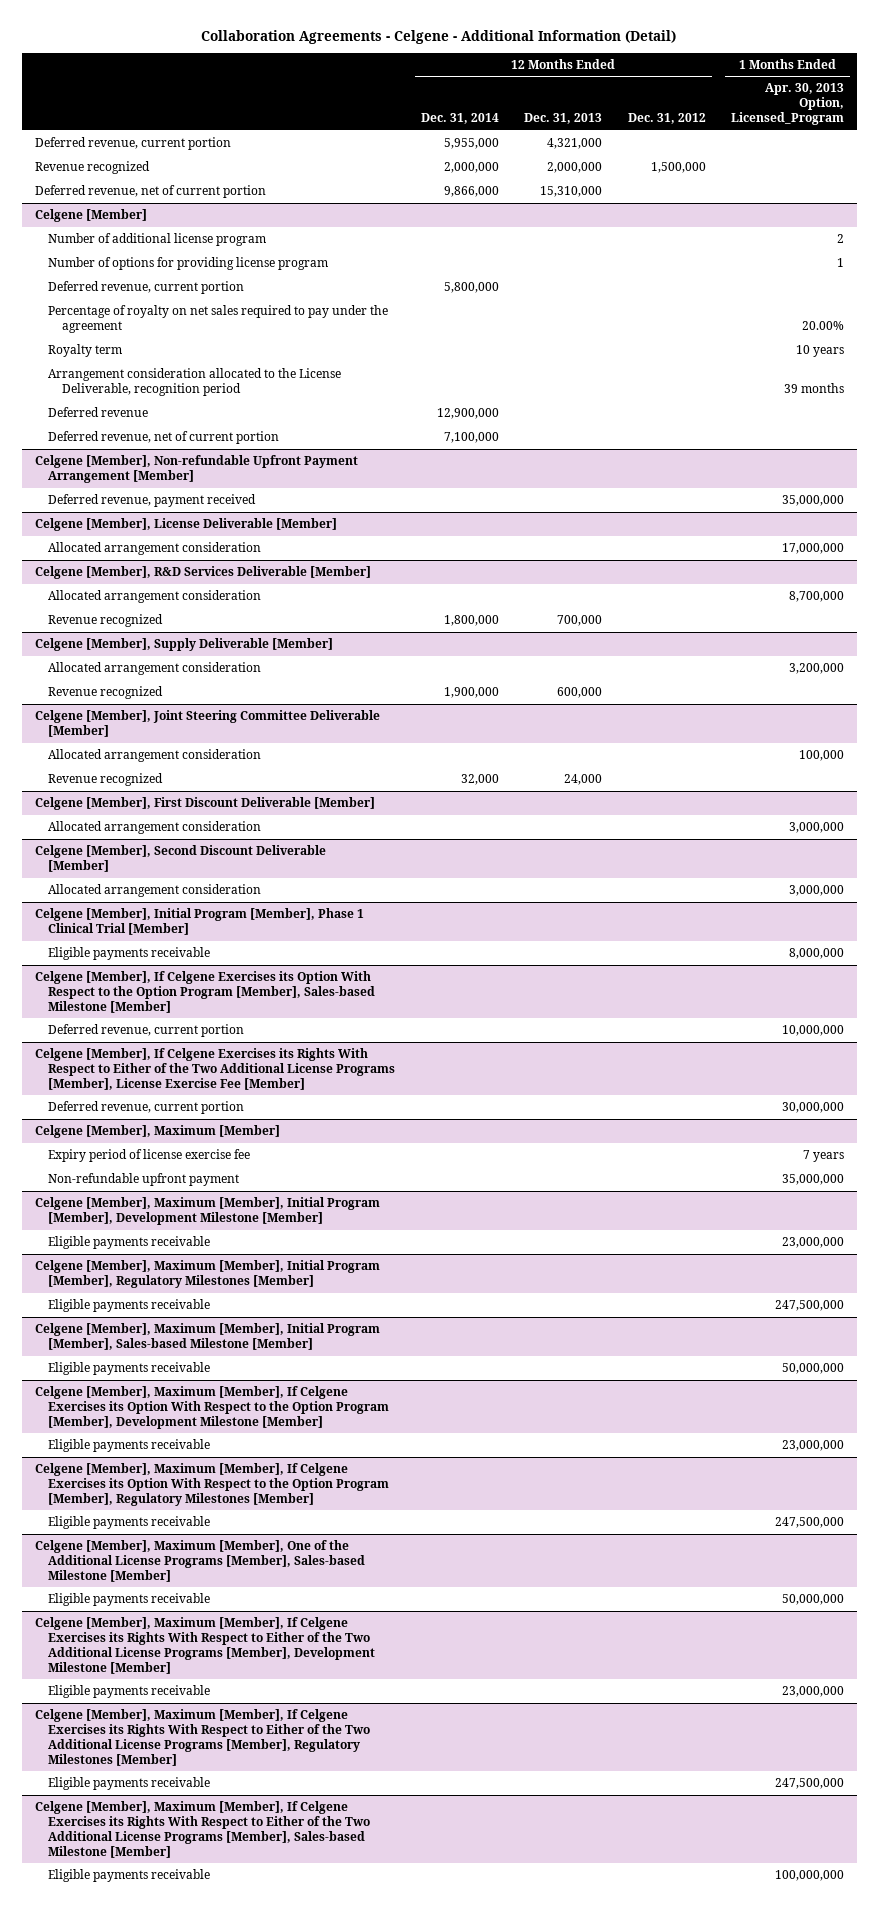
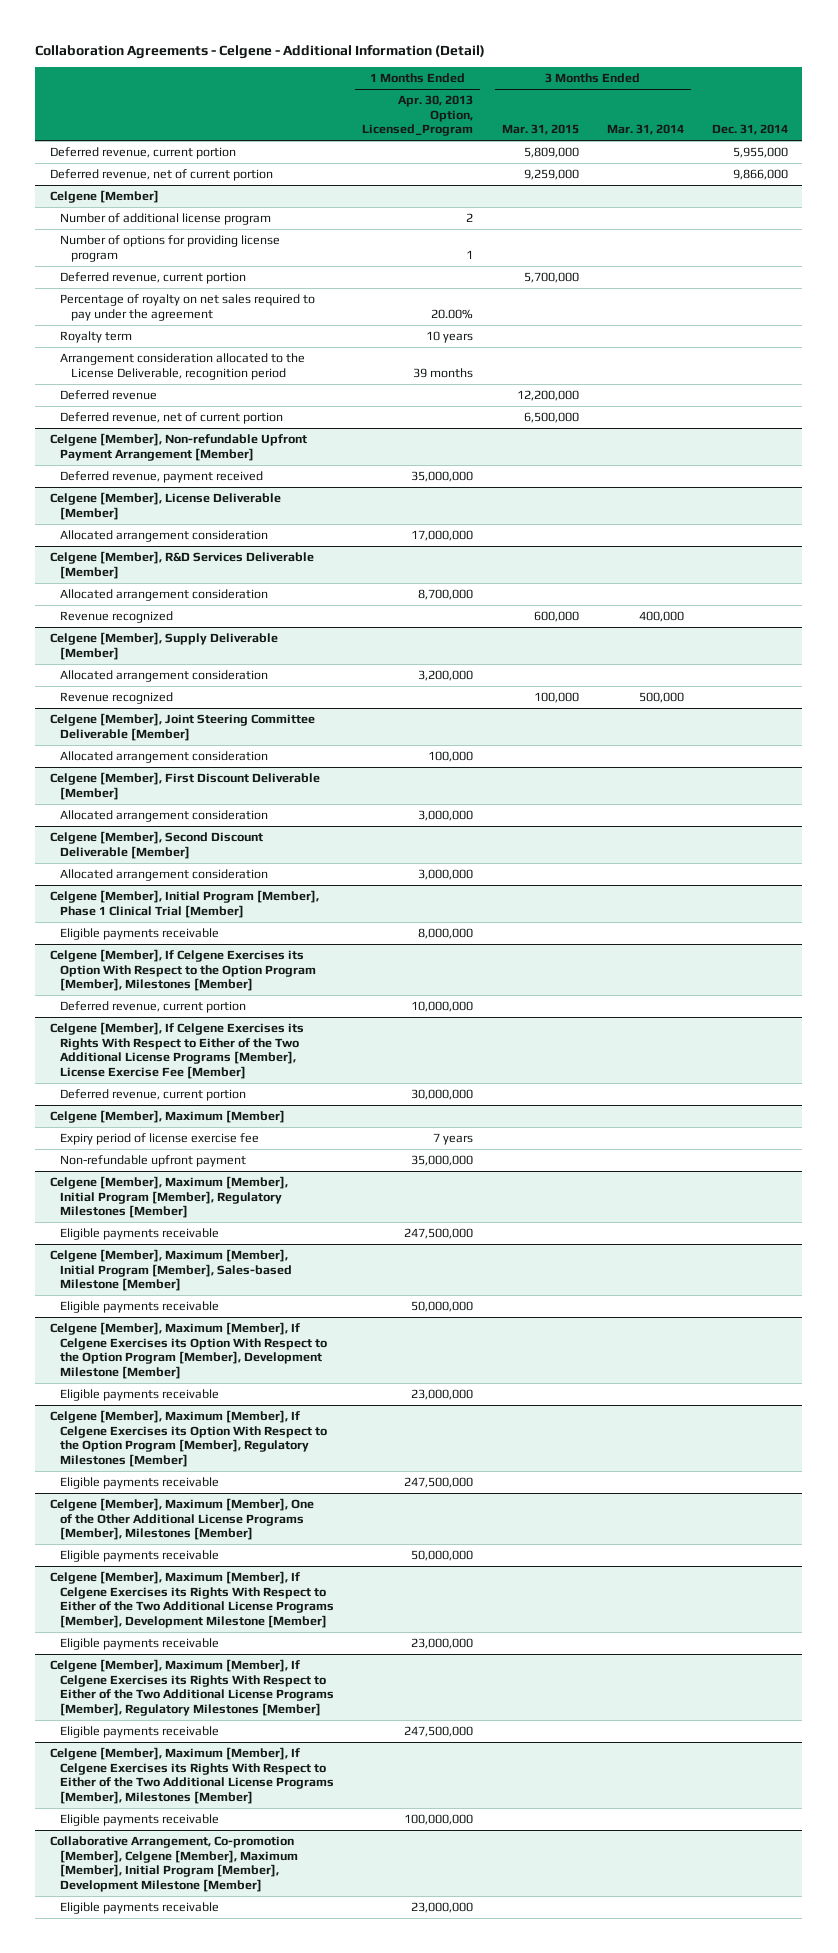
- | 12 Months Ended Dec. 31, 2014 | 12 Months Ended Dec. 31, 2013 | 12 Months Ended Dec. 31, 2012 | 1 Months Ended Apr. 30, 2013 Option, Licensed_Program
+ | 1 Months Ended Apr. 30, 2013 Option, Licensed_Program | 3 Months Ended Mar. 31, 2015 | 3 Months Ended Mar. 31, 2014 | Dec. 31, 2014
- Revenue recognized | 2,000,000 | 2,000,000 | 1,500,000 |
@ Celgene [Member], Joint Steering Committee Deliverable [Member]
- Revenue recognized | 32,000 | 24,000 | |
- Celgene [Member], If Celgene Exercises its Option With Respect to the Option Program [Member], Sales-based Milestone [Member]
+ Celgene [Member], If Celgene Exercises its Option With Respect to the Option Program [Member], Milestones [Member]
- Celgene [Member], Maximum [Member], Initial Program [Member], Development Milestone [Member]
- Eligible payments receivable | | | | 23,000,000
- Celgene [Member], Maximum [Member], One of the Additional License Programs [Member], Sales-based Milestone [Member]
+ Celgene [Member], Maximum [Member], One of the Other Additional License Programs [Member], Milestones [Member]
- Celgene [Member], Maximum [Member], If Celgene Exercises its Rights With Respect to Either of the Two Additional License Programs [Member], Sales-based Milestone [Member]
+ Celgene [Member], Maximum [Member], If Celgene Exercises its Rights With Respect to Either of the Two Additional License Programs [Member], Milestones [Member]
+ Collaborative Arrangement, Co-promotion [Member], Celgene [Member], Maximum [Member], Initial Program [Member], Development Milestone [Member]
+ Eligible payments receivable | 23,000,000 | | |

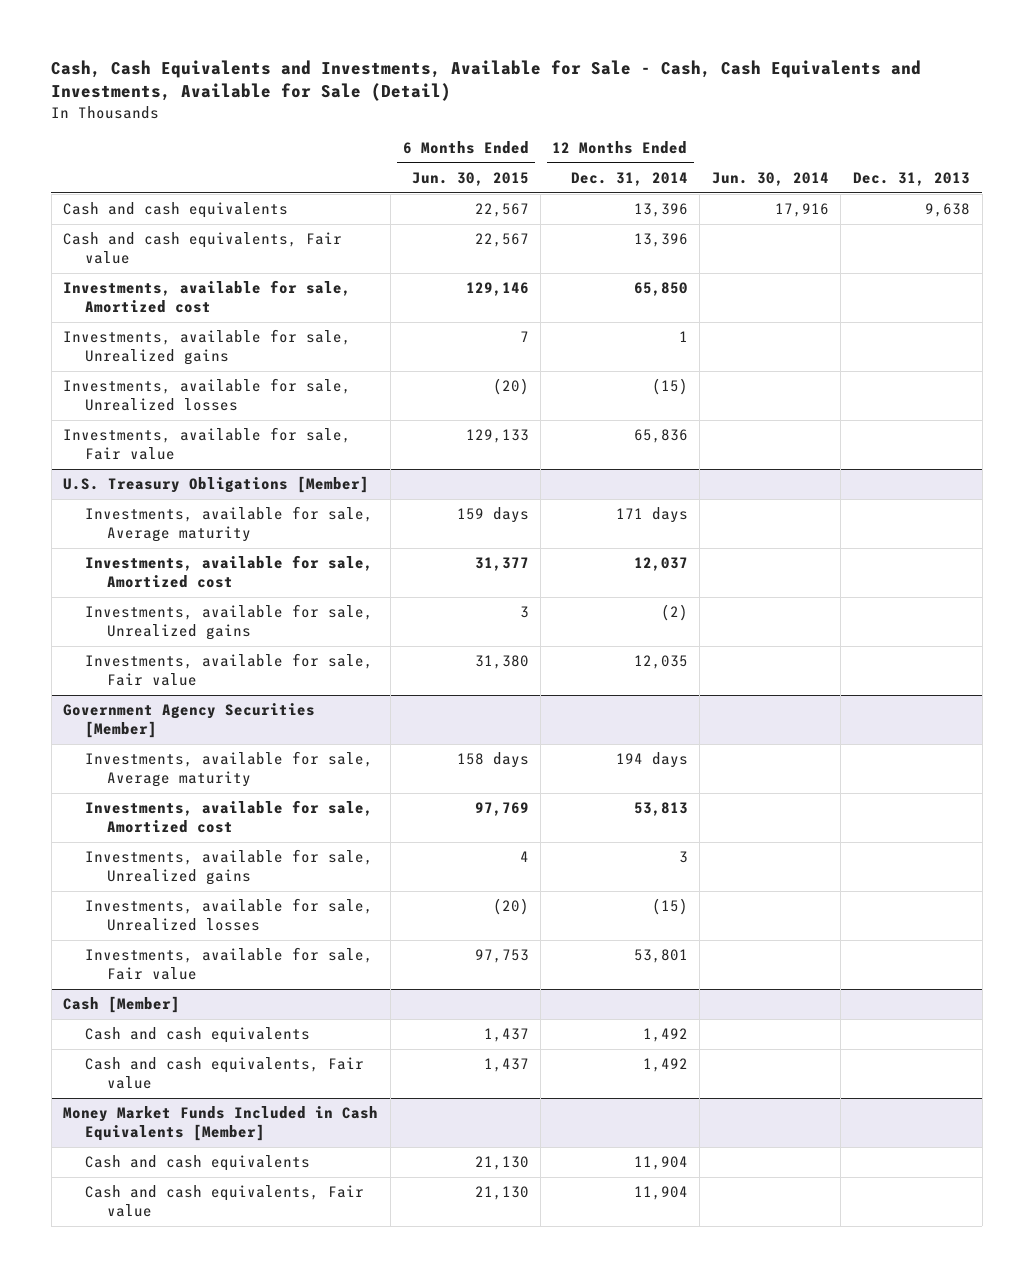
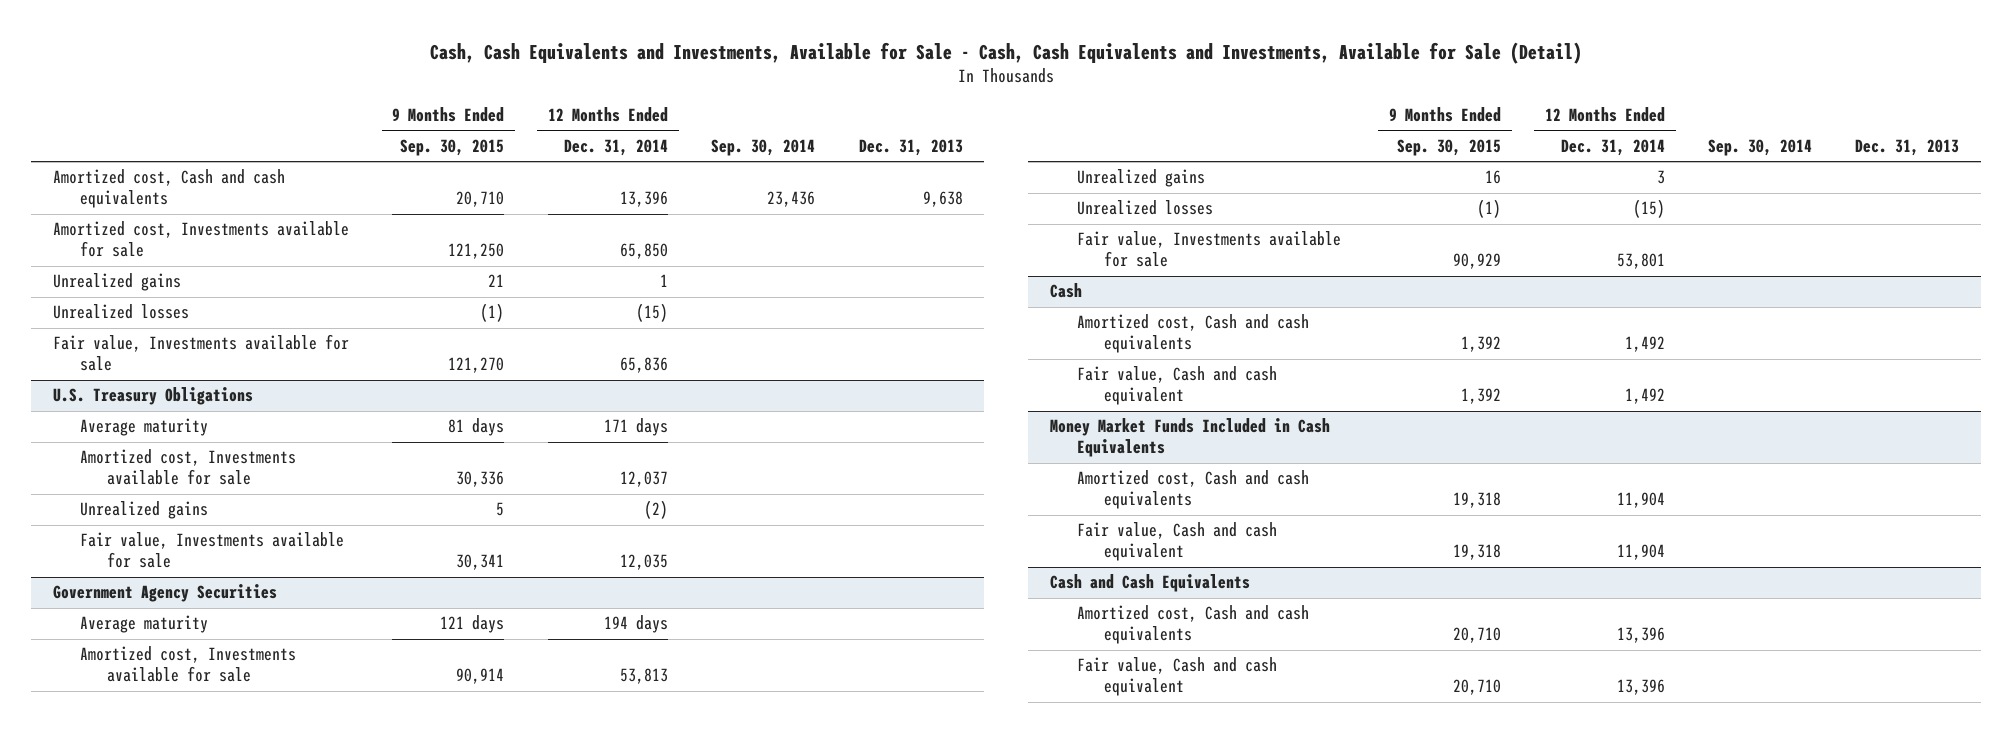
- | 6 Months Ended Jun. 30, 2015 | 12 Months Ended Dec. 31, 2014 | Jun. 30, 2014 | Dec. 31, 2013
+ | 9 Months Ended Sep. 30, 2015 | 12 Months Ended Dec. 31, 2014 | Sep. 30, 2014 | Dec. 31, 2013
- Cash and cash equivalents | 22,567 | 13,396 | 17,916 | 9,638
- Cash and cash equivalents, Fair value | 22,567 | 13,396 | |
- Investments, available for sale, Amortized cost | 129,146 | 65,850 | |
- Investments, available for sale, Unrealized gains | 7 | 1 | |
- Investments, available for sale, Unrealized losses | (20) | (15) | |
- Investments, available for sale, Fair value | 129,133 | 65,836 | |
- U.S. Treasury Obligations [Member]
- Investments, available for sale, Average maturity | 159 days | 171 days | |
- Investments, available for sale, Amortized cost | 31,377 | 12,037 | |
- Investments, available for sale, Unrealized gains | 3 | (2) | |
- Investments, available for sale, Fair value | 31,380 | 12,035 | |
- Government Agency Securities [Member]
- Investments, available for sale, Average maturity | 158 days | 194 days | |
- Investments, available for sale, Amortized cost | 97,769 | 53,813 | |
- Investments, available for sale, Unrealized gains | 4 | 3 | |
- Investments, available for sale, Unrealized losses | (20) | (15) | |
- Investments, available for sale, Fair value | 97,753 | 53,801 | |
- Cash [Member]
- Cash and cash equivalents | 1,437 | 1,492 | |
- Cash and cash equivalents, Fair value | 1,437 | 1,492 | |
- Money Market Funds Included in Cash Equivalents [Member]
- Cash and cash equivalents | 21,130 | 11,904 | |
- Cash and cash equivalents, Fair value | 21,130 | 11,904 | |
+ Amortized cost, Cash and cash equivalents | 20,710 | 13,396 | 23,436 | 9,638
+ Amortized cost, Investments available for sale | 121,250 | 65,850 | |
+ Unrealized gains | 21 | 1 | |
+ Unrealized losses | (1) | (15) | |
+ Fair value, Investments available for sale | 121,270 | 65,836 | |
+ U.S. Treasury Obligations
+ Average maturity | 81 days | 171 days | |
+ Amortized cost, Investments available for sale | 30,336 | 12,037 | |
+ Unrealized gains | 5 | (2) | |
+ Fair value, Investments available for sale | 30,341 | 12,035 | |
+ Government Agency Securities
+ Average maturity | 121 days | 194 days | |
+ Amortized cost, Investments available for sale | 90,914 | 53,813 | |
+ Unrealized gains | 16 | 3 | |
+ Unrealized losses | (1) | (15) | |
+ Fair value, Investments available for sale | 90,929 | 53,801 | |
+ Cash
+ Amortized cost, Cash and cash equivalents | 1,392 | 1,492 | |
+ Fair value, Cash and cash equivalent | 1,392 | 1,492 | |
+ Money Market Funds Included in Cash Equivalents
+ Amortized cost, Cash and cash equivalents | 19,318 | 11,904 | |
+ Fair value, Cash and cash equivalent | 19,318 | 11,904 | |
+ Cash and Cash Equivalents
+ Amortized cost, Cash and cash equivalents | 20,710 | 13,396 | |
+ Fair value, Cash and cash equivalent | 20,710 | 13,396 | |

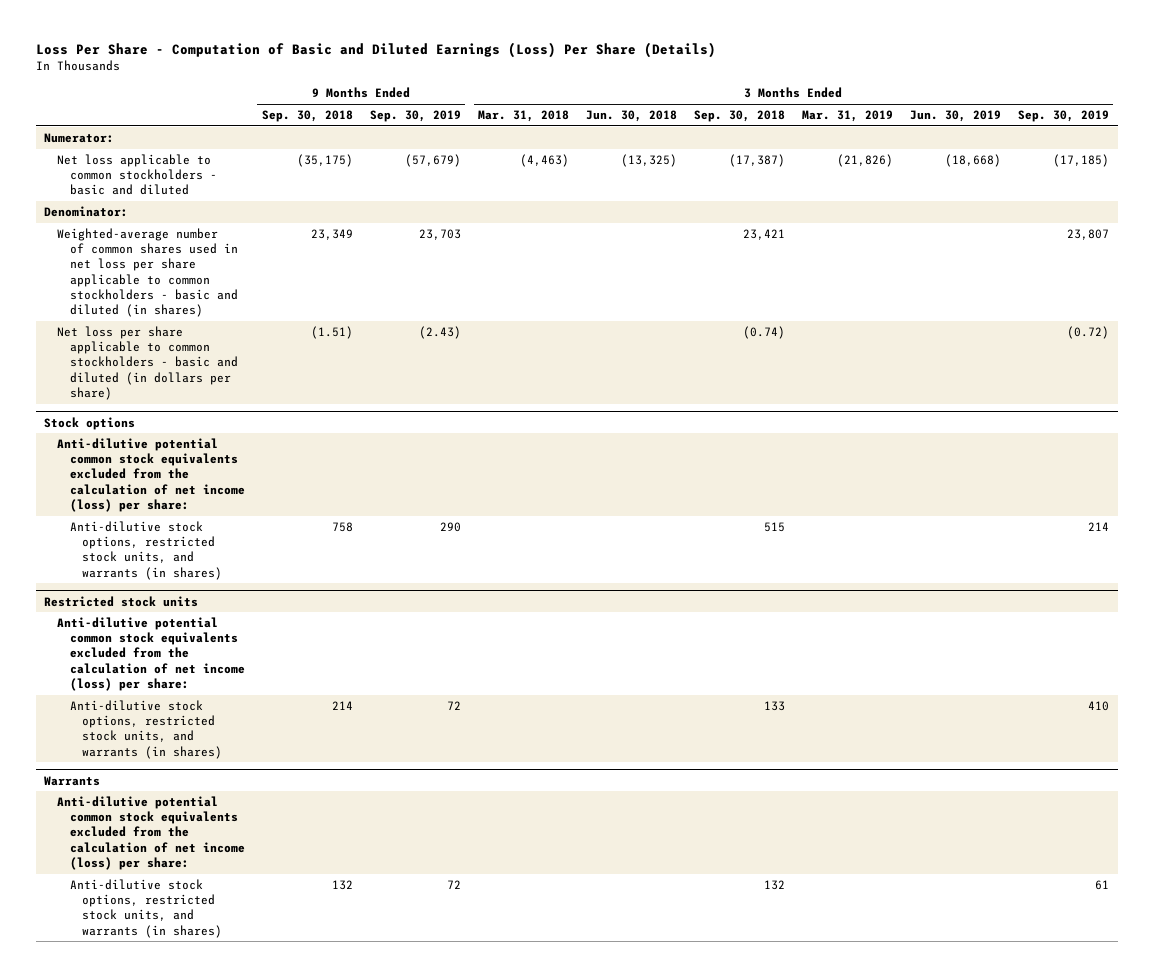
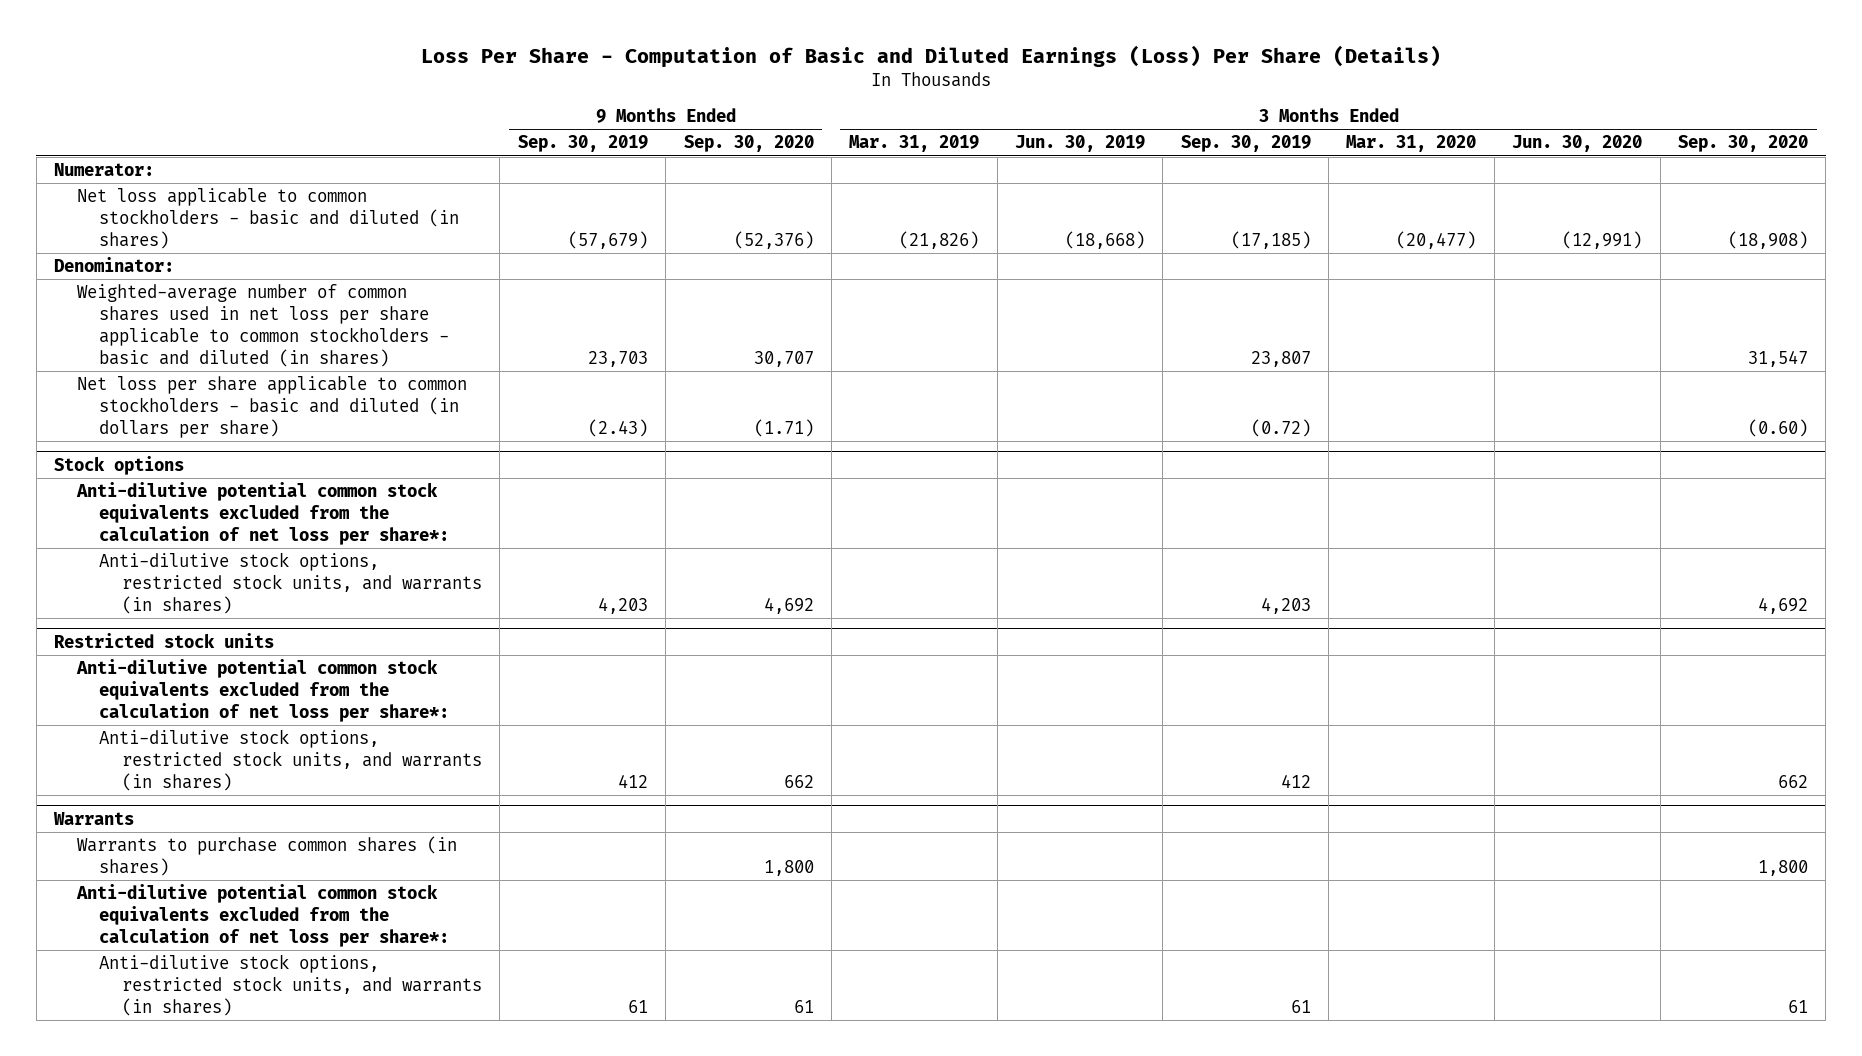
- | 9 Months Ended Sep. 30, 2018 | 9 Months Ended Sep. 30, 2019 | 3 Months Ended Mar. 31, 2018 | 3 Months Ended Jun. 30, 2018 | 3 Months Ended Sep. 30, 2018 | 3 Months Ended Mar. 31, 2019 | 3 Months Ended Jun. 30, 2019 | 3 Months Ended Sep. 30, 2019
+ | 9 Months Ended Sep. 30, 2019 | 9 Months Ended Sep. 30, 2020 | 3 Months Ended Mar. 31, 2019 | 3 Months Ended Jun. 30, 2019 | 3 Months Ended Sep. 30, 2019 | 3 Months Ended Mar. 31, 2020 | 3 Months Ended Jun. 30, 2020 | 3 Months Ended Sep. 30, 2020
- Net loss applicable to common stockholders - basic and diluted | (35,175) | (57,679) | (4,463) | (13,325) | (17,387) | (21,826) | (18,668) | (17,185)
+ Net loss applicable to common stockholders - basic and diluted (in shares) | (57,679) | (52,376) | (21,826) | (18,668) | (17,185) | (20,477) | (12,991) | (18,908)
@ Stock options
- Anti-dilutive potential common stock equivalents excluded from the calculation of net income (loss) per share:
- Anti-dilutive stock options, restricted stock units, and warrants (in shares) | 758 | 290 | | | 515 | | | 214
+ Anti-dilutive potential common stock equivalents excluded from the calculation of net loss per share*:
+ Anti-dilutive stock options, restricted stock units, and warrants (in shares) | 4,203 | 4,692 | | | 4,203 | | | 4,692
@ Restricted stock units
- Anti-dilutive potential common stock equivalents excluded from the calculation of net income (loss) per share:
- Anti-dilutive stock options, restricted stock units, and warrants (in shares) | 214 | 72 | | | 133 | | | 410
+ Anti-dilutive potential common stock equivalents excluded from the calculation of net loss per share*:
+ Anti-dilutive stock options, restricted stock units, and warrants (in shares) | 412 | 662 | | | 412 | | | 662
@ Warrants
- Anti-dilutive potential common stock equivalents excluded from the calculation of net income (loss) per share:
- Anti-dilutive stock options, restricted stock units, and warrants (in shares) | 132 | 72 | | | 132 | | | 61
+ Warrants to purchase common shares (in shares) | | 1,800 | | | | | | 1,800
+ Anti-dilutive potential common stock equivalents excluded from the calculation of net loss per share*:
+ Anti-dilutive stock options, restricted stock units, and warrants (in shares) | 61 | 61 | | | 61 | | | 61

